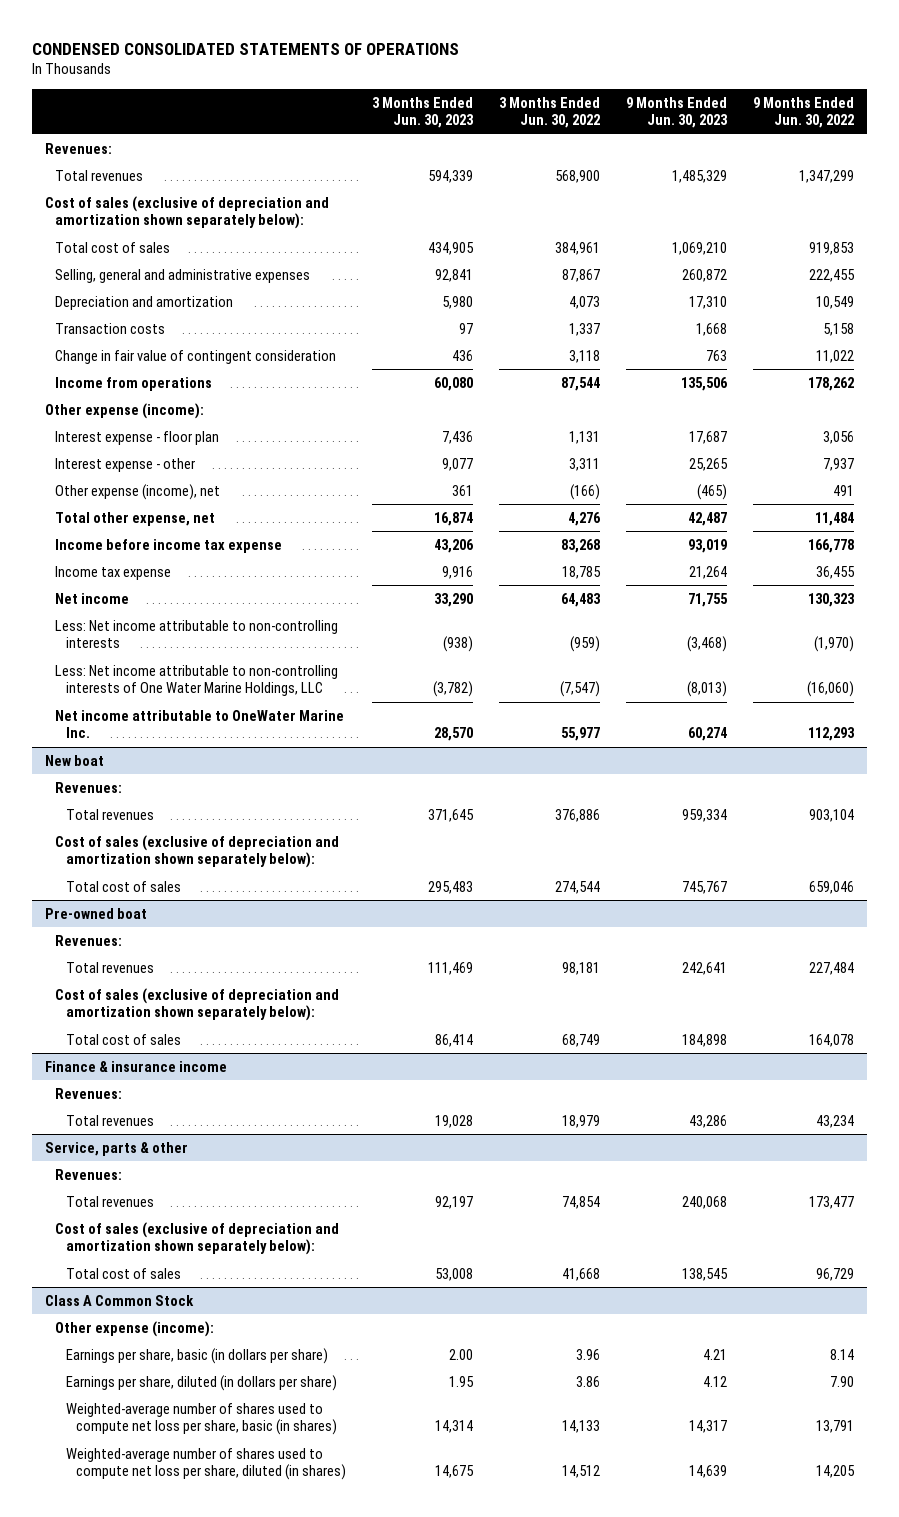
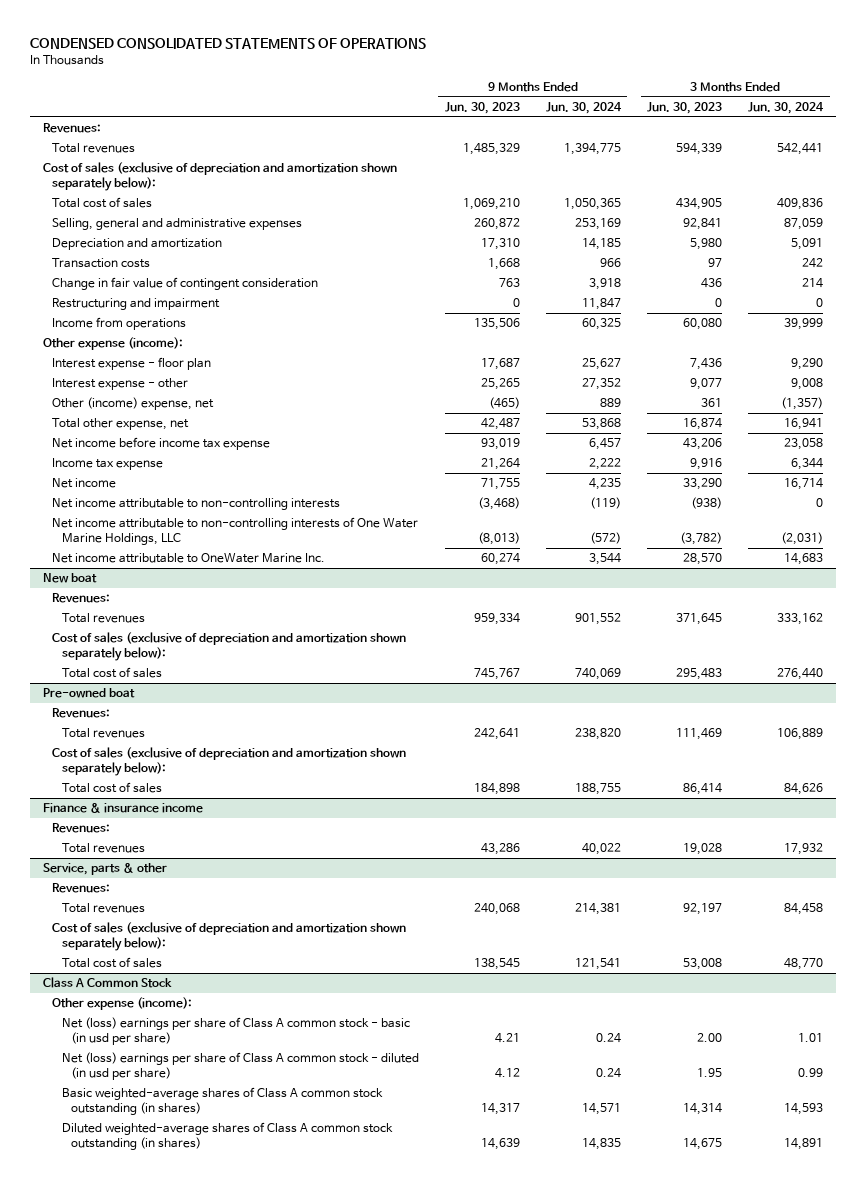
- | 3 Months Ended Jun. 30, 2023 | 3 Months Ended Jun. 30, 2022 | 9 Months Ended Jun. 30, 2023 | 9 Months Ended Jun. 30, 2022
+ | 9 Months Ended Jun. 30, 2023 | 9 Months Ended Jun. 30, 2024 | 3 Months Ended Jun. 30, 2023 | 3 Months Ended Jun. 30, 2024
+ Restructuring and impairment | 0 | 11,847 | 0 | 0
- Other expense (income), net | 361 | (166) | (465) | 491
+ Other (income) expense, net | (465) | 889 | 361 | (1,357)
- Income before income tax expense | 43,206 | 83,268 | 93,019 | 166,778
+ Net income before income tax expense | 93,019 | 6,457 | 43,206 | 23,058
- Less: Net income attributable to non-controlling interests | (938) | (959) | (3,468) | (1,970)
- Less: Net income attributable to non-controlling interests of One Water Marine Holdings, LLC | (3,782) | (7,547) | (8,013) | (16,060)
+ Net income attributable to non-controlling interests | (3,468) | (119) | (938) | 0
+ Net income attributable to non-controlling interests of One Water Marine Holdings, LLC | (8,013) | (572) | (3,782) | (2,031)
@ Class A Common Stock
- Earnings per share, basic (in dollars per share) | 2.00 | 3.96 | 4.21 | 8.14
- Earnings per share, diluted (in dollars per share) | 1.95 | 3.86 | 4.12 | 7.90
- Weighted-average number of shares used to compute net loss per share, basic (in shares) | 14,314 | 14,133 | 14,317 | 13,791
- Weighted-average number of shares used to compute net loss per share, diluted (in shares) | 14,675 | 14,512 | 14,639 | 14,205
+ Net (loss) earnings per share of Class A common stock - basic (in usd per share) | 4.21 | 0.24 | 2.00 | 1.01
+ Net (loss) earnings per share of Class A common stock - diluted (in usd per share) | 4.12 | 0.24 | 1.95 | 0.99
+ Basic weighted-average shares of Class A common stock outstanding (in shares) | 14,317 | 14,571 | 14,314 | 14,593
+ Diluted weighted-average shares of Class A common stock outstanding (in shares) | 14,639 | 14,835 | 14,675 | 14,891

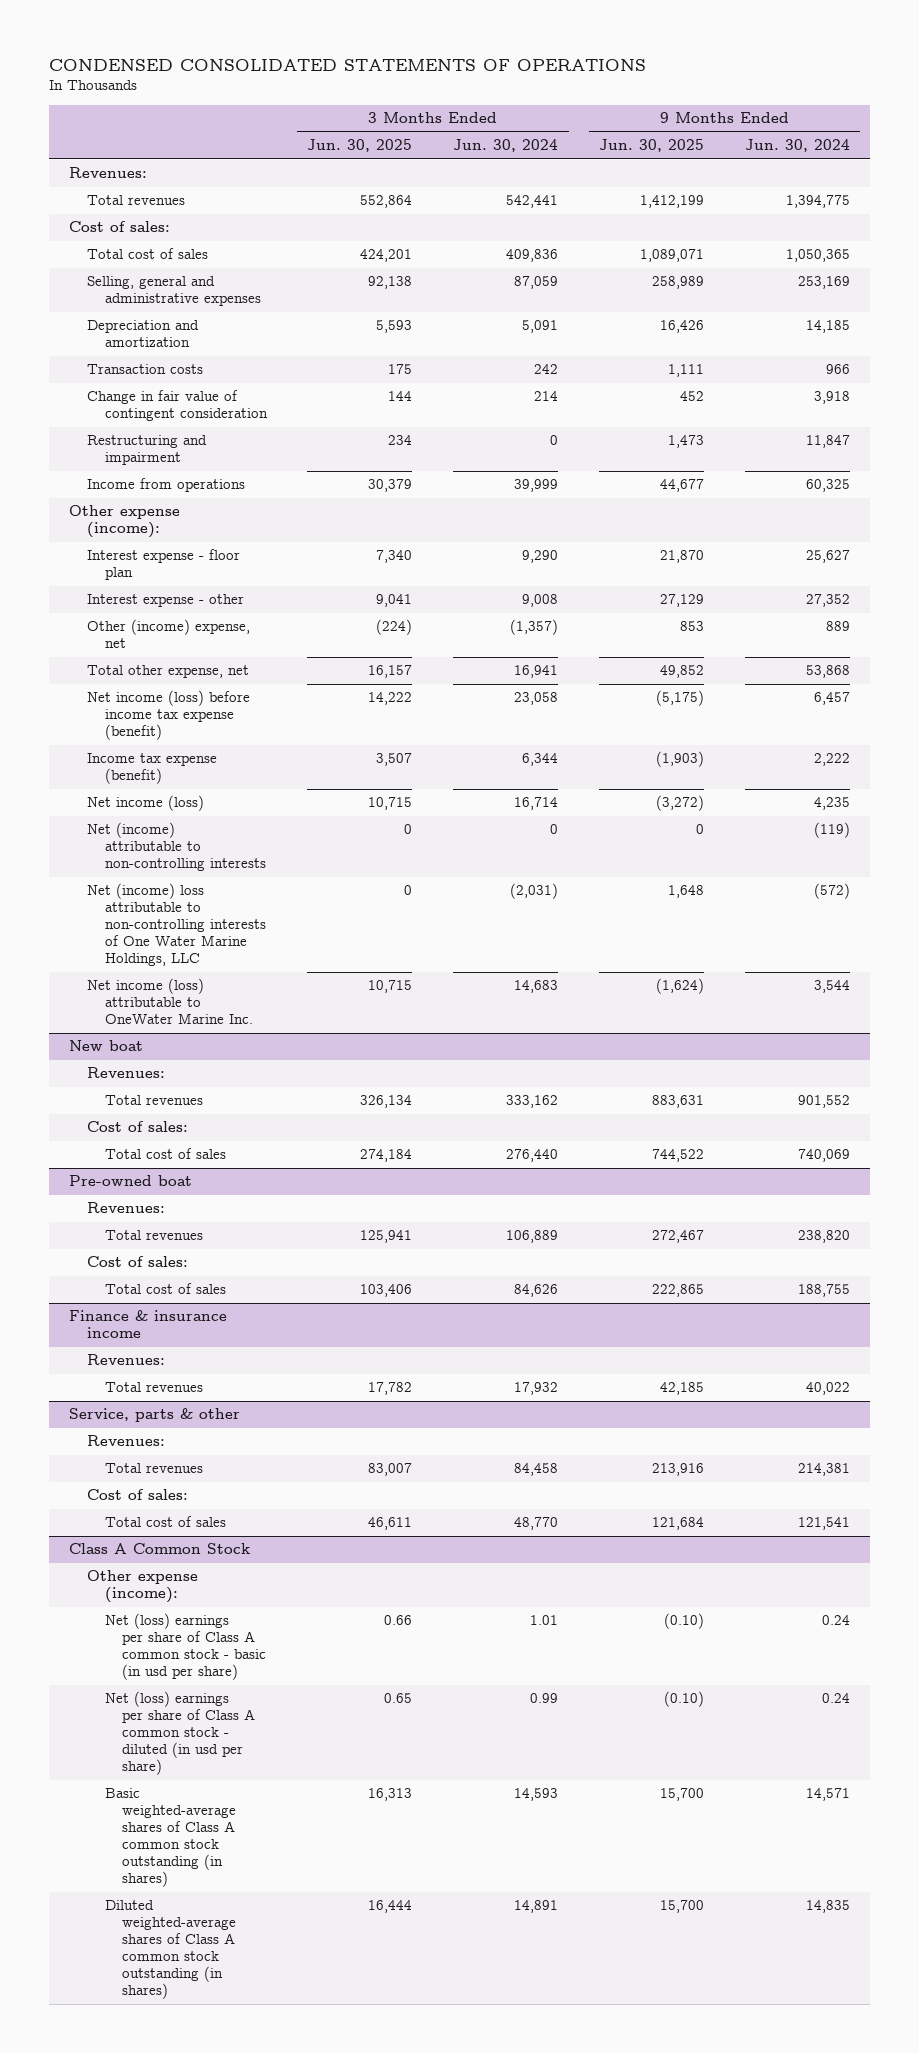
- | 9 Months Ended Jun. 30, 2023 | 9 Months Ended Jun. 30, 2024 | 3 Months Ended Jun. 30, 2023 | 3 Months Ended Jun. 30, 2024
+ | 3 Months Ended Jun. 30, 2025 | 3 Months Ended Jun. 30, 2024 | 9 Months Ended Jun. 30, 2025 | 9 Months Ended Jun. 30, 2024
- Cost of sales (exclusive of depreciation and amortization shown separately below):
+ Cost of sales:
- Net income before income tax expense | 93,019 | 6,457 | 43,206 | 23,058
- Income tax expense | 21,264 | 2,222 | 9,916 | 6,344
- Net income | 71,755 | 4,235 | 33,290 | 16,714
- Net income attributable to non-controlling interests | (3,468) | (119) | (938) | 0
- Net income attributable to non-controlling interests of One Water Marine Holdings, LLC | (8,013) | (572) | (3,782) | (2,031)
- Net income attributable to OneWater Marine Inc. | 60,274 | 3,544 | 28,570 | 14,683
+ Net income (loss) before income tax expense (benefit) | 14,222 | 23,058 | (5,175) | 6,457
+ Income tax expense (benefit) | 3,507 | 6,344 | (1,903) | 2,222
+ Net income (loss) | 10,715 | 16,714 | (3,272) | 4,235
+ Net (income) attributable to non-controlling interests | 0 | 0 | 0 | (119)
+ Net (income) loss attributable to non-controlling interests of One Water Marine Holdings, LLC | 0 | (2,031) | 1,648 | (572)
+ Net income (loss) attributable to OneWater Marine Inc. | 10,715 | 14,683 | (1,624) | 3,544
@ New boat
- Cost of sales (exclusive of depreciation and amortization shown separately below):
+ Cost of sales:
@ Pre-owned boat
- Cost of sales (exclusive of depreciation and amortization shown separately below):
+ Cost of sales:
@ Service, parts & other
- Cost of sales (exclusive of depreciation and amortization shown separately below):
+ Cost of sales:

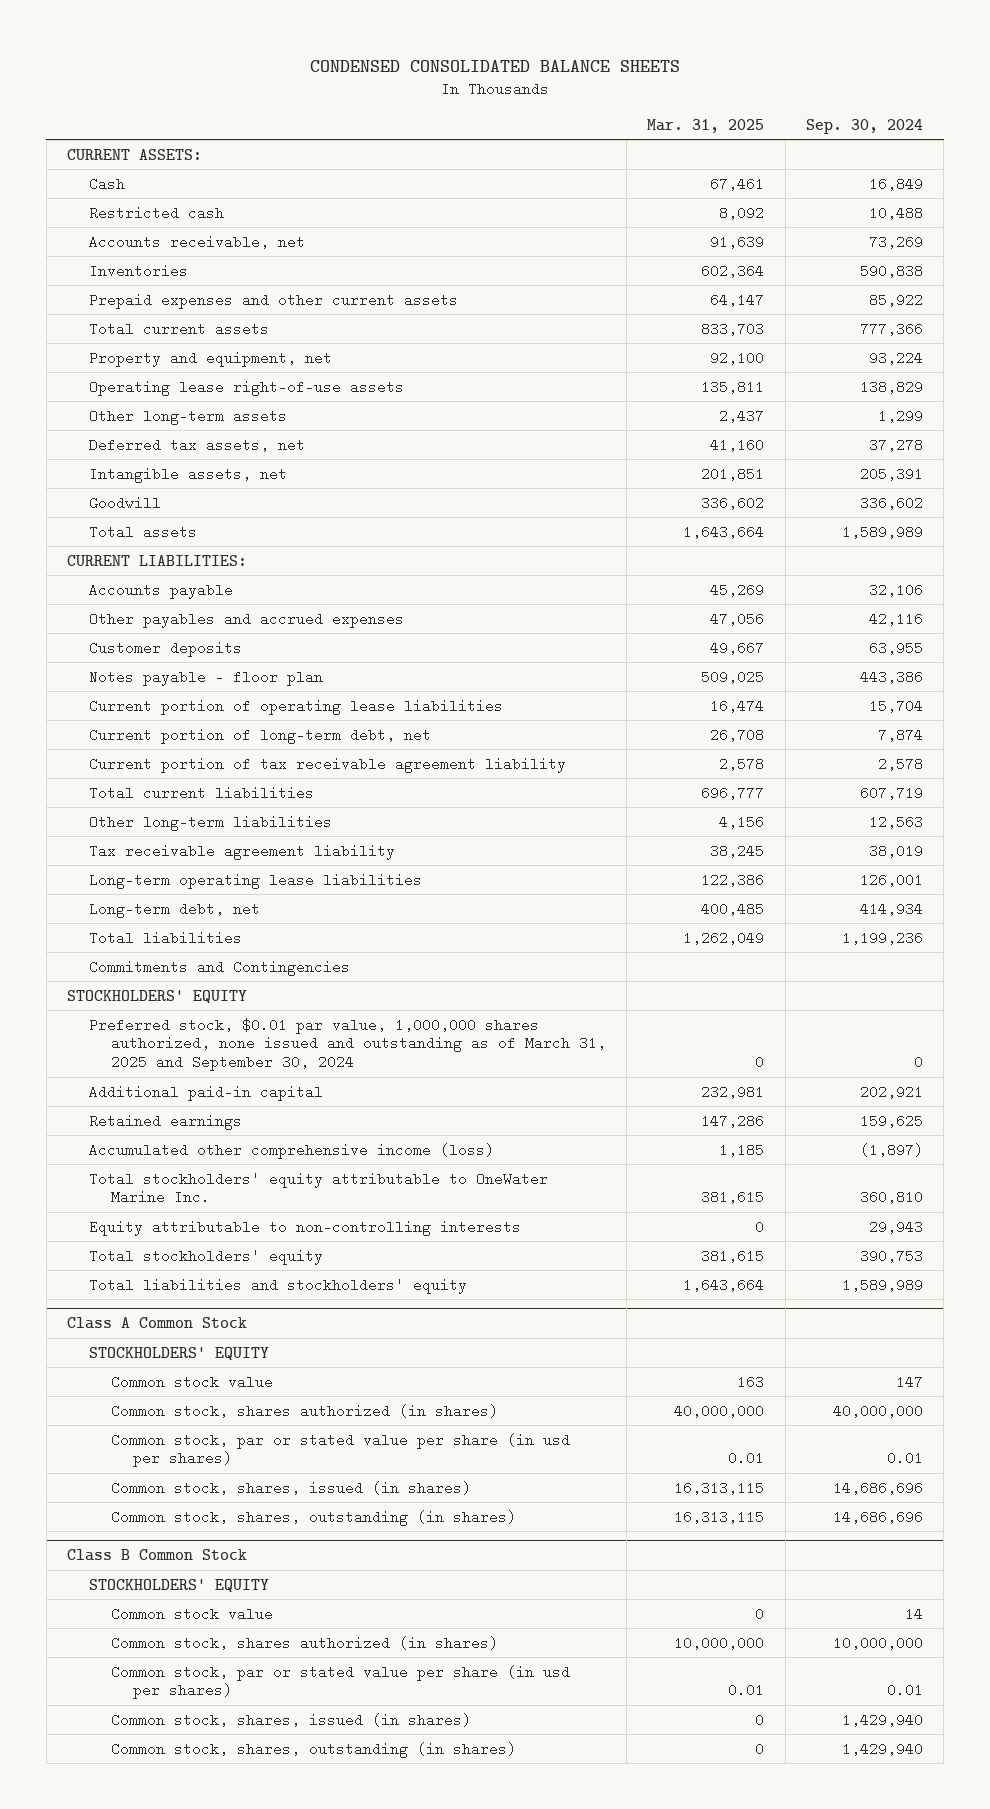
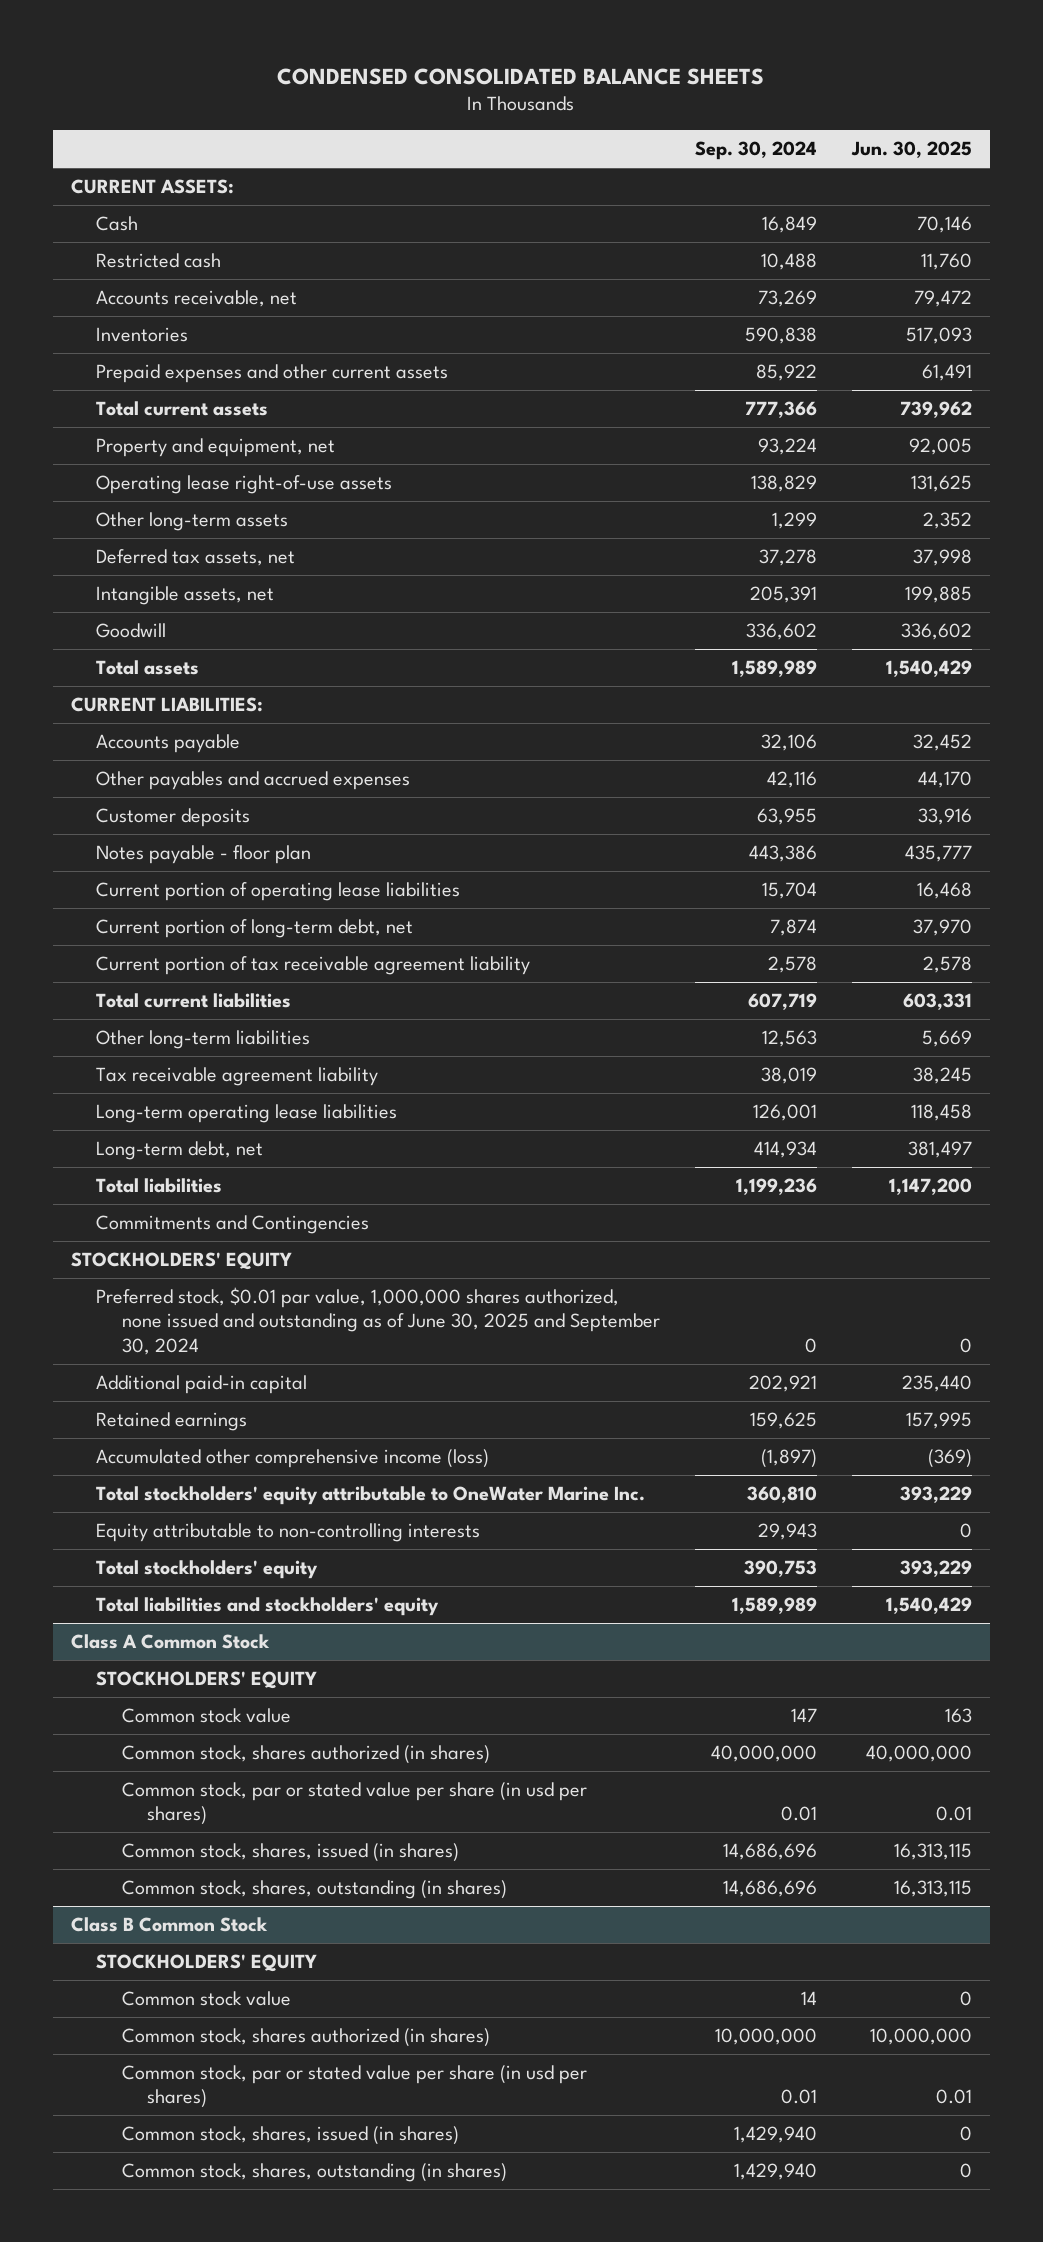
- | Mar. 31, 2025 | Sep. 30, 2024
+ | Sep. 30, 2024 | Jun. 30, 2025
- Preferred stock, $0.01 par value, 1,000,000 shares authorized, none issued and outstanding as of March 31, 2025 and September 30, 2024 | 0 | 0
+ Preferred stock, $0.01 par value, 1,000,000 shares authorized, none issued and outstanding as of June 30, 2025 and September 30, 2024 | 0 | 0

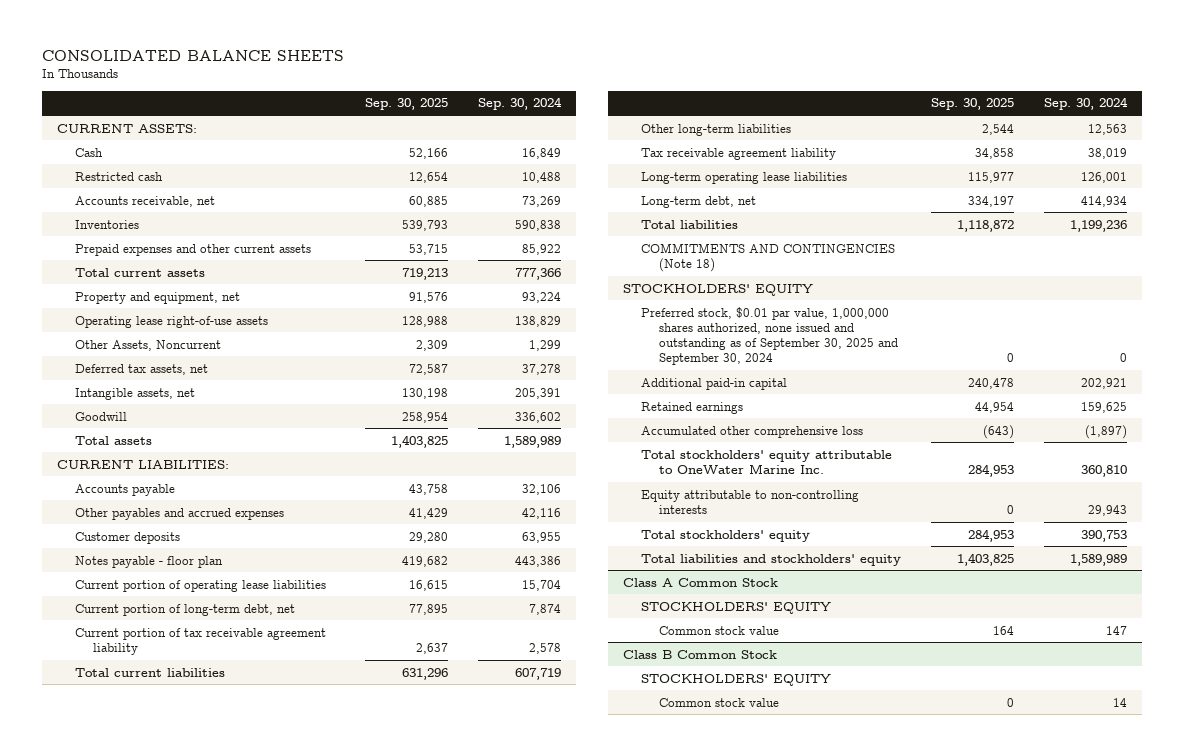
- CONDENSED CONSOLIDATED BALANCE SHEETS
+ CONSOLIDATED BALANCE SHEETS
- | Sep. 30, 2024 | Jun. 30, 2025
+ | Sep. 30, 2025 | Sep. 30, 2024
- Other long-term assets | 1,299 | 2,352
+ Other Assets, Noncurrent | 2,309 | 1,299
- Commitments and Contingencies
+ COMMITMENTS AND CONTINGENCIES (Note 18)
- Preferred stock, $0.01 par value, 1,000,000 shares authorized, none issued and outstanding as of June 30, 2025 and September 30, 2024 | 0 | 0
+ Preferred stock, $0.01 par value, 1,000,000 shares authorized, none issued and outstanding as of September 30, 2025 and September 30, 2024 | 0 | 0
- Accumulated other comprehensive income (loss) | (1,897) | (369)
+ Accumulated other comprehensive loss | (643) | (1,897)
@ Class A Common Stock
- Common stock, shares authorized (in shares) | 40,000,000 | 40,000,000
- Common stock, par or stated value per share (in usd per shares) | 0.01 | 0.01
- Common stock, shares, issued (in shares) | 14,686,696 | 16,313,115
- Common stock, shares, outstanding (in shares) | 14,686,696 | 16,313,115
@ Class B Common Stock
- Common stock, shares authorized (in shares) | 10,000,000 | 10,000,000
- Common stock, par or stated value per share (in usd per shares) | 0.01 | 0.01
- Common stock, shares, issued (in shares) | 1,429,940 | 0
- Common stock, shares, outstanding (in shares) | 1,429,940 | 0

